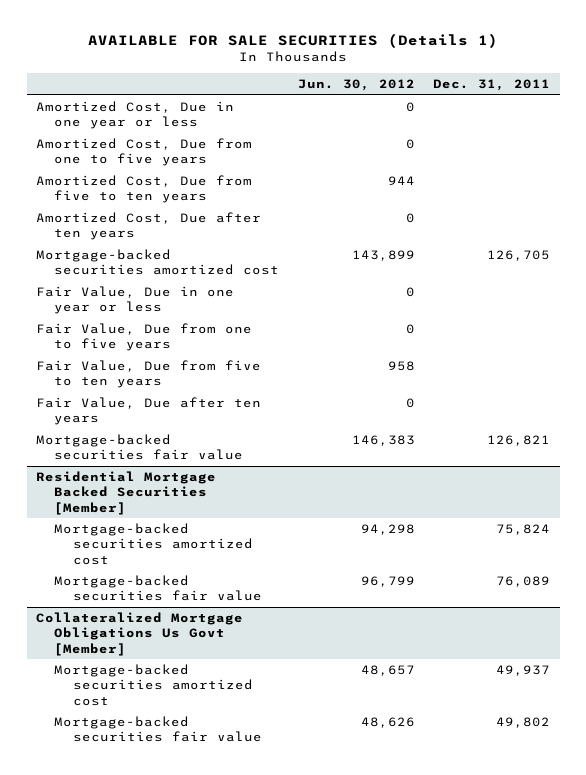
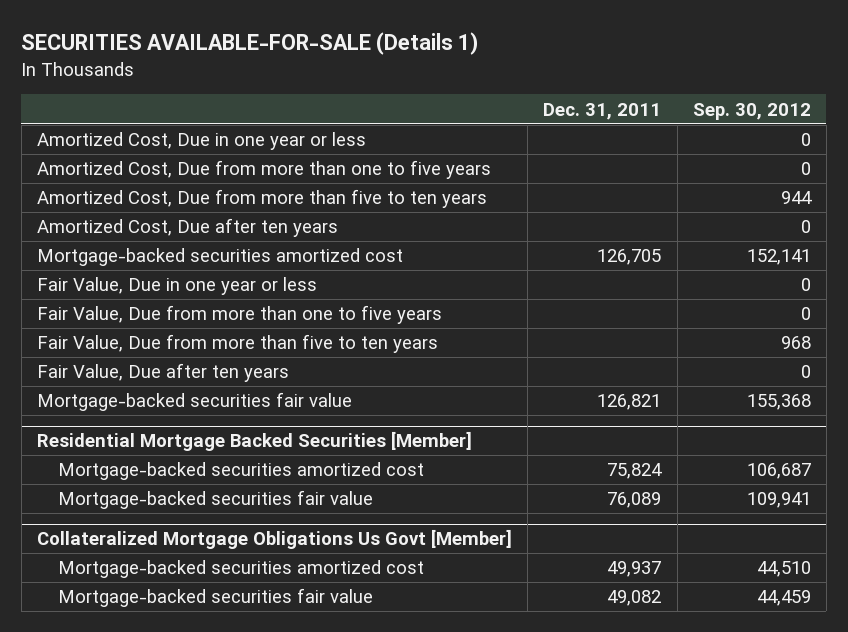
- AVAILABLE FOR SALE SECURITIES (Details 1)
+ SECURITIES AVAILABLE-FOR-SALE (Details 1)
- | Jun. 30, 2012 | Dec. 31, 2011
+ | Dec. 31, 2011 | Sep. 30, 2012
- Amortized Cost, Due from one to five years | 0 |
- Amortized Cost, Due from five to ten years | 944 |
+ Amortized Cost, Due from more than one to five years | | 0
+ Amortized Cost, Due from more than five to ten years | | 944
- Fair Value, Due from one to five years | 0 |
- Fair Value, Due from five to ten years | 958 |
+ Fair Value, Due from more than one to five years | | 0
+ Fair Value, Due from more than five to ten years | | 968
@ Collateralized Mortgage Obligations Us Govt [Member]
- Mortgage-backed securities fair value | 48,626 | 49,802
+ Mortgage-backed securities fair value | 49,082 | 44,459

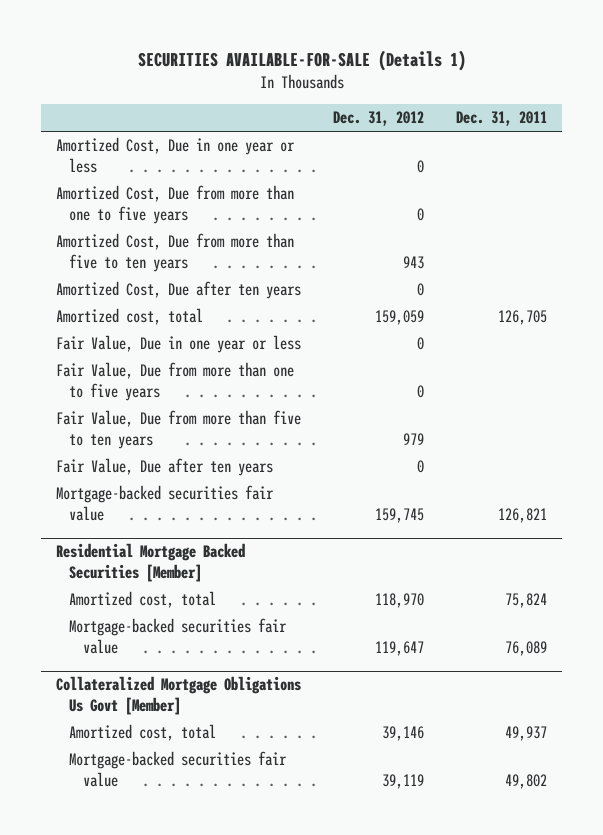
- | Dec. 31, 2011 | Sep. 30, 2012
+ | Dec. 31, 2012 | Dec. 31, 2011
- Mortgage-backed securities amortized cost | 126,705 | 152,141
+ Amortized cost, total | 159,059 | 126,705
@ Residential Mortgage Backed Securities [Member]
- Mortgage-backed securities amortized cost | 75,824 | 106,687
+ Amortized cost, total | 118,970 | 75,824
@ Collateralized Mortgage Obligations Us Govt [Member]
- Mortgage-backed securities amortized cost | 49,937 | 44,510
- Mortgage-backed securities fair value | 49,082 | 44,459
+ Amortized cost, total | 39,146 | 49,937
+ Mortgage-backed securities fair value | 39,119 | 49,802

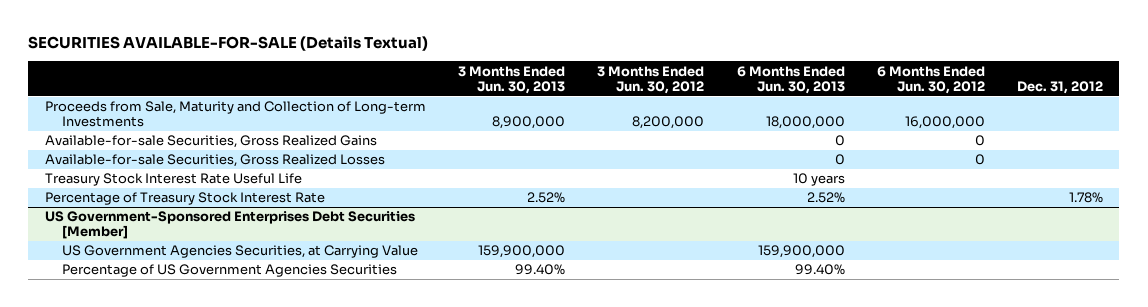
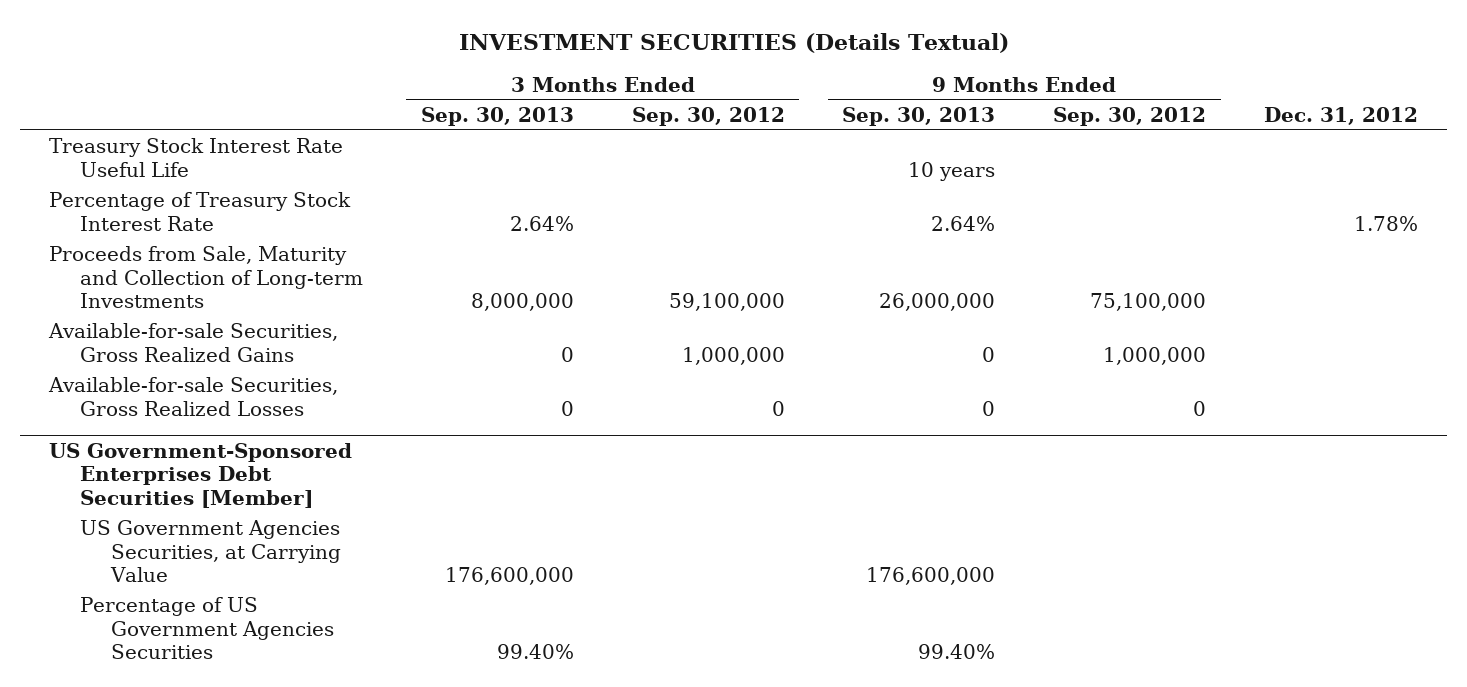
- SECURITIES AVAILABLE-FOR-SALE (Details Textual)
+ INVESTMENT SECURITIES (Details Textual)
- | 3 Months Ended Jun. 30, 2013 | 3 Months Ended Jun. 30, 2012 | 6 Months Ended Jun. 30, 2013 | 6 Months Ended Jun. 30, 2012 | Dec. 31, 2012
+ | 3 Months Ended Sep. 30, 2013 | 3 Months Ended Sep. 30, 2012 | 9 Months Ended Sep. 30, 2013 | 9 Months Ended Sep. 30, 2012 | Dec. 31, 2012
moved up: Treasury Stock Interest Rate Useful Life | | | 10 years | |
moved up: Percentage of Treasury Stock Interest Rate | 2.64% | | 2.64% | | 1.78%

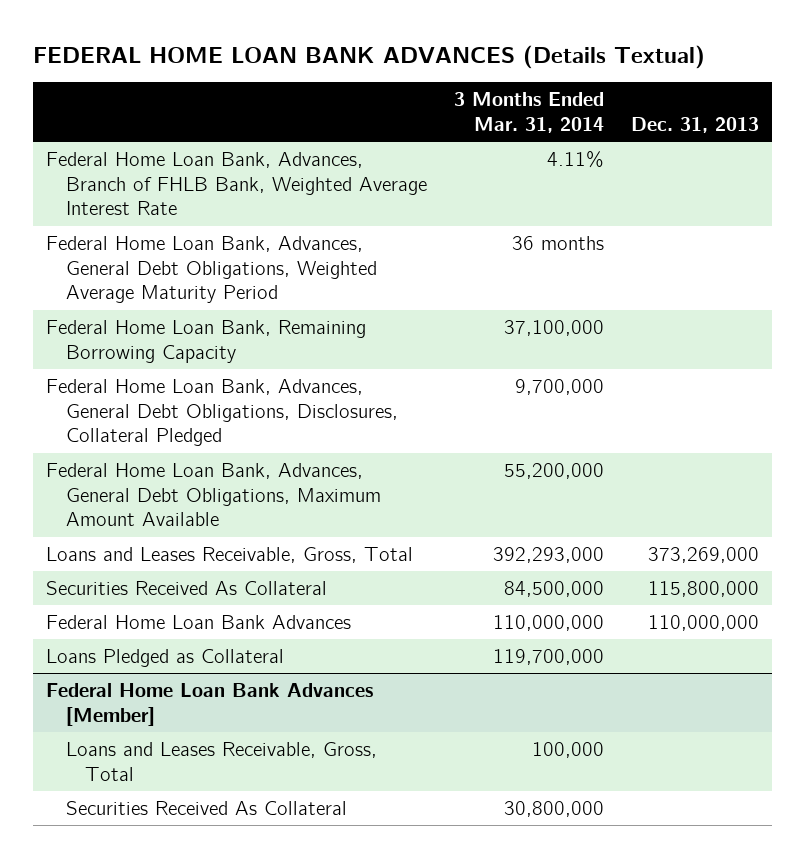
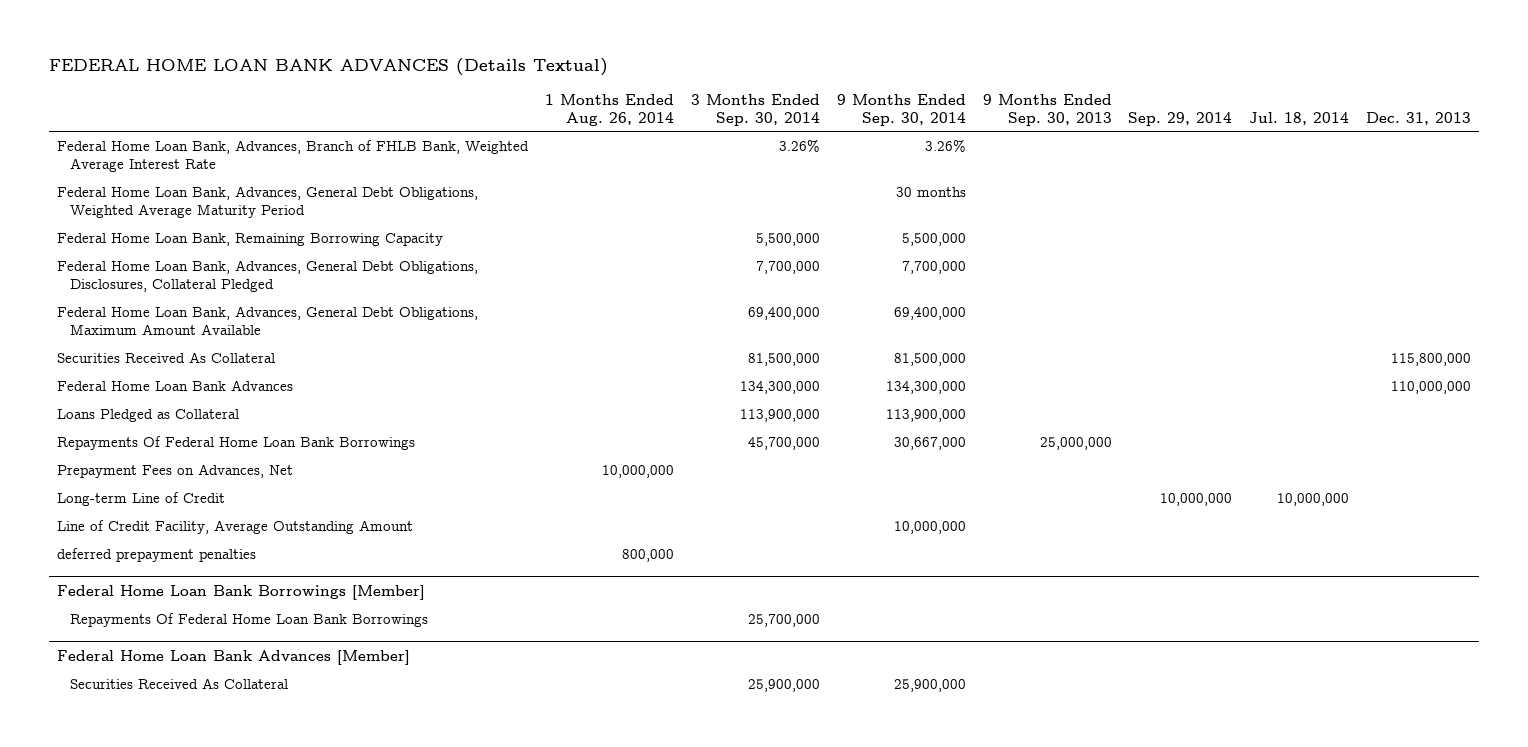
- | 3 Months Ended Mar. 31, 2014 | Dec. 31, 2013
+ | 1 Months Ended Aug. 26, 2014 | 3 Months Ended Sep. 30, 2014 | 9 Months Ended Sep. 30, 2014 | 9 Months Ended Sep. 30, 2013 | Sep. 29, 2014 | Jul. 18, 2014 | Dec. 31, 2013
- Loans and Leases Receivable, Gross, Total | 392,293,000 | 373,269,000
+ Repayments Of Federal Home Loan Bank Borrowings | | 45,700,000 | 30,667,000 | 25,000,000 | | |
+ Prepayment Fees on Advances, Net | 10,000,000 | | | | | |
+ Long-term Line of Credit | | | | | 10,000,000 | 10,000,000 |
+ Line of Credit Facility, Average Outstanding Amount | | | 10,000,000 | | | |
+ deferred prepayment penalties | 800,000 | | | | | |
+ Federal Home Loan Bank Borrowings [Member]
+ Repayments Of Federal Home Loan Bank Borrowings | | 25,700,000 | | | | |
@ Federal Home Loan Bank Advances [Member]
- Loans and Leases Receivable, Gross, Total | 100,000 |

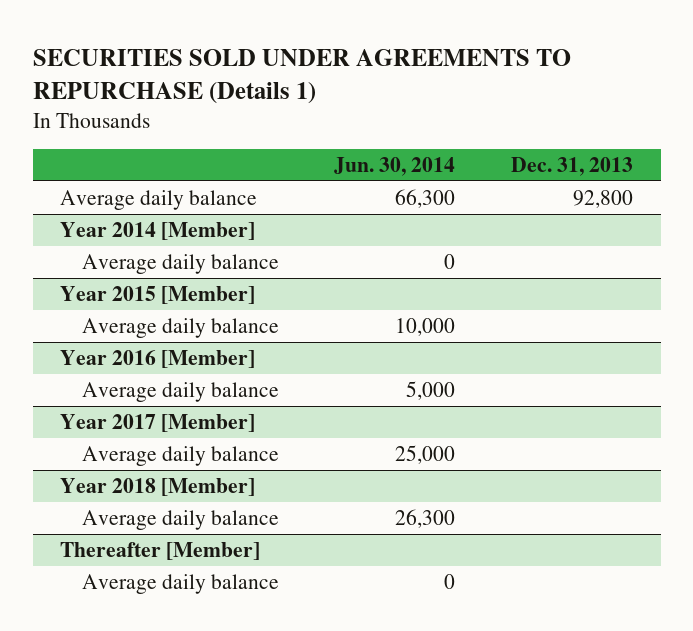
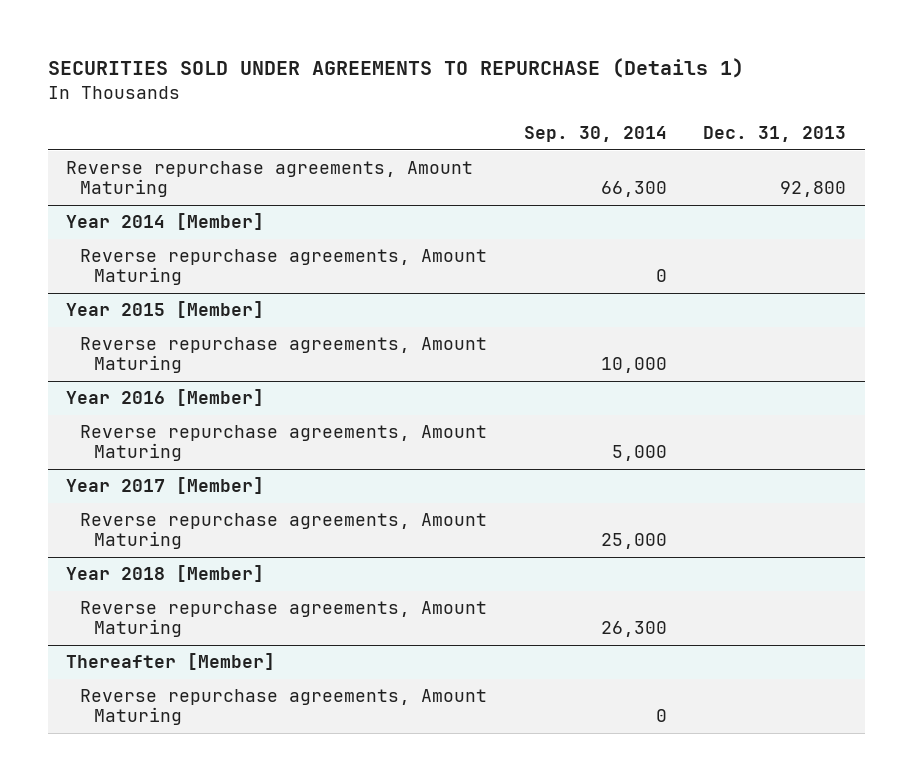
- | Jun. 30, 2014 | Dec. 31, 2013
+ | Sep. 30, 2014 | Dec. 31, 2013
- Average daily balance | 66,300 | 92,800
+ Reverse repurchase agreements, Amount Maturing | 66,300 | 92,800
@ Year 2014 [Member]
- Average daily balance | 0 |
+ Reverse repurchase agreements, Amount Maturing | 0 |
@ Year 2015 [Member]
- Average daily balance | 10,000 |
+ Reverse repurchase agreements, Amount Maturing | 10,000 |
@ Year 2016 [Member]
- Average daily balance | 5,000 |
+ Reverse repurchase agreements, Amount Maturing | 5,000 |
@ Year 2017 [Member]
- Average daily balance | 25,000 |
+ Reverse repurchase agreements, Amount Maturing | 25,000 |
@ Year 2018 [Member]
- Average daily balance | 26,300 |
+ Reverse repurchase agreements, Amount Maturing | 26,300 |
@ Thereafter [Member]
- Average daily balance | 0 |
+ Reverse repurchase agreements, Amount Maturing | 0 |

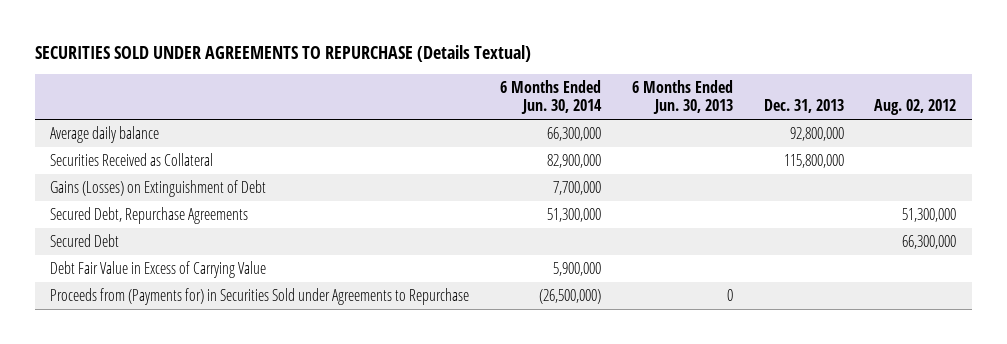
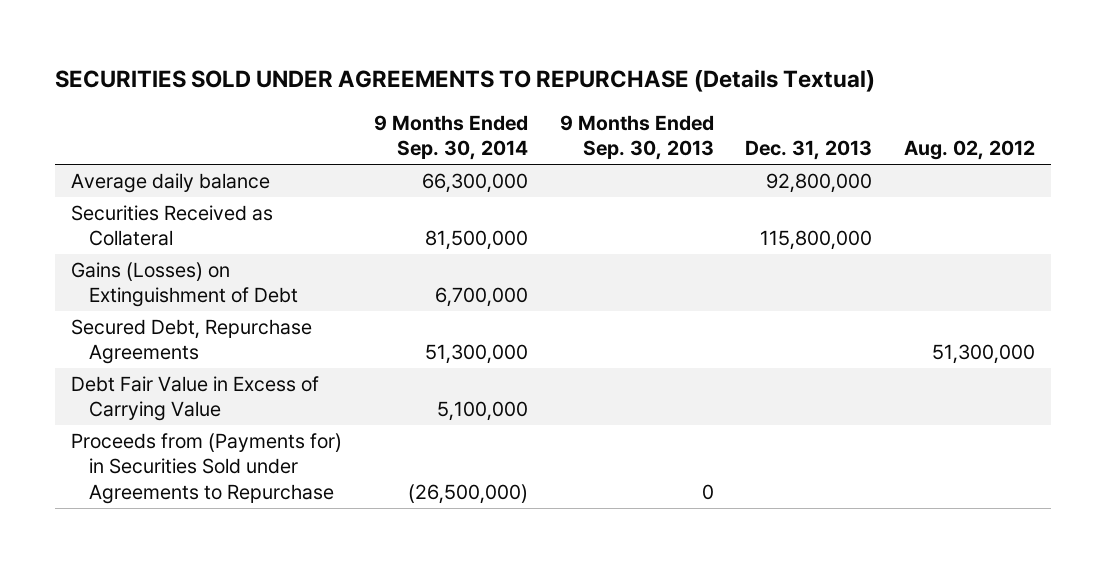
- | 6 Months Ended Jun. 30, 2014 | 6 Months Ended Jun. 30, 2013 | Dec. 31, 2013 | Aug. 02, 2012
+ | 9 Months Ended Sep. 30, 2014 | 9 Months Ended Sep. 30, 2013 | Dec. 31, 2013 | Aug. 02, 2012
- Secured Debt | | | | 66,300,000

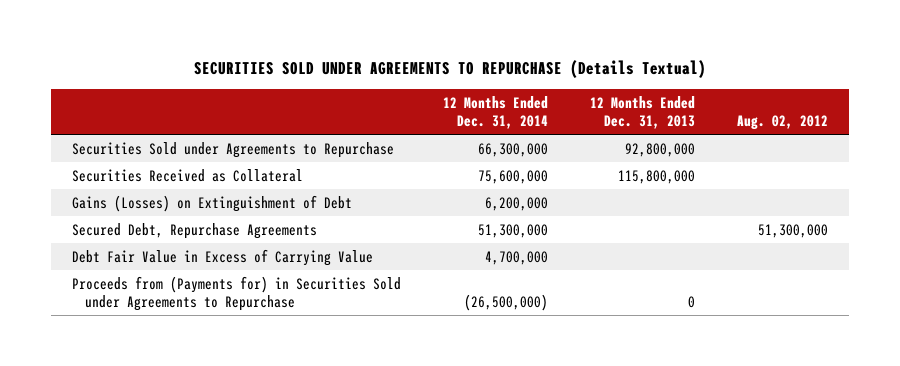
- | 9 Months Ended Sep. 30, 2014 | 9 Months Ended Sep. 30, 2013 | Dec. 31, 2013 | Aug. 02, 2012
+ | 12 Months Ended Dec. 31, 2014 | 12 Months Ended Dec. 31, 2013 | Aug. 02, 2012
- Average daily balance | 66,300,000 | | 92,800,000 |
+ Securities Sold under Agreements to Repurchase | 66,300,000 | 92,800,000 |

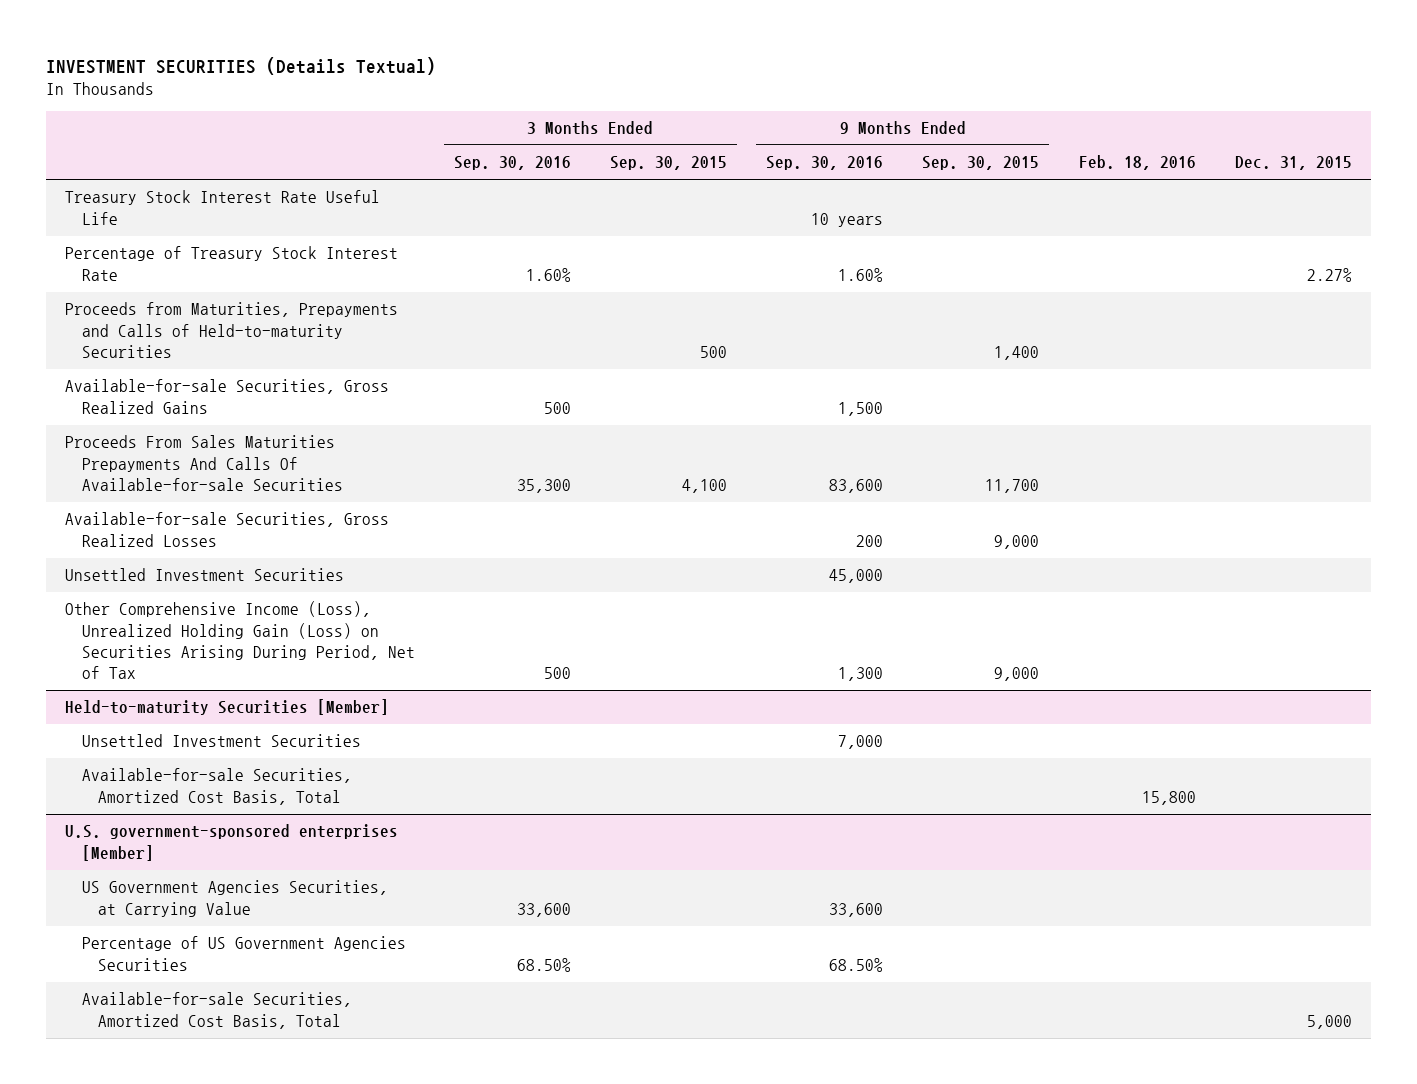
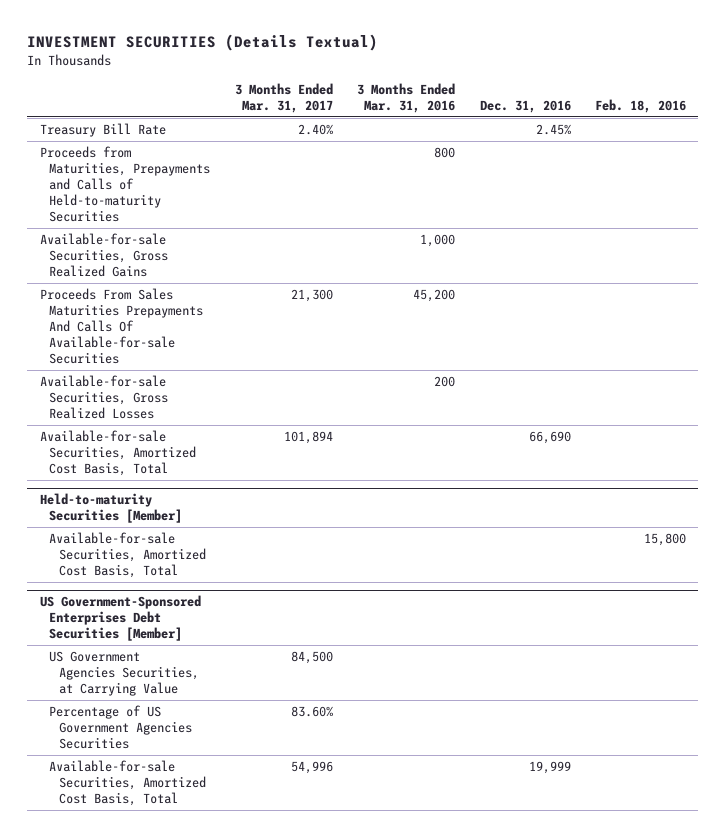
- | 3 Months Ended Sep. 30, 2016 | 3 Months Ended Sep. 30, 2015 | 9 Months Ended Sep. 30, 2016 | 9 Months Ended Sep. 30, 2015 | Feb. 18, 2016 | Dec. 31, 2015
+ | 3 Months Ended Mar. 31, 2017 | 3 Months Ended Mar. 31, 2016 | Dec. 31, 2016 | Feb. 18, 2016
- Treasury Stock Interest Rate Useful Life | | | 10 years | | |
- Percentage of Treasury Stock Interest Rate | 1.60% | | 1.60% | | | 2.27%
+ Treasury Bill Rate | 2.40% | | 2.45% |
- Unsettled Investment Securities | | | 45,000 | | |
- Other Comprehensive Income (Loss), Unrealized Holding Gain (Loss) on Securities Arising During Period, Net of Tax | 500 | | 1,300 | 9,000 | |
+ Available-for-sale Securities, Amortized Cost Basis, Total | 101,894 | | 66,690 |
@ Held-to-maturity Securities [Member]
- Unsettled Investment Securities | | | 7,000 | | |
- U.S. government-sponsored enterprises [Member]
+ US Government-Sponsored Enterprises Debt Securities [Member]

